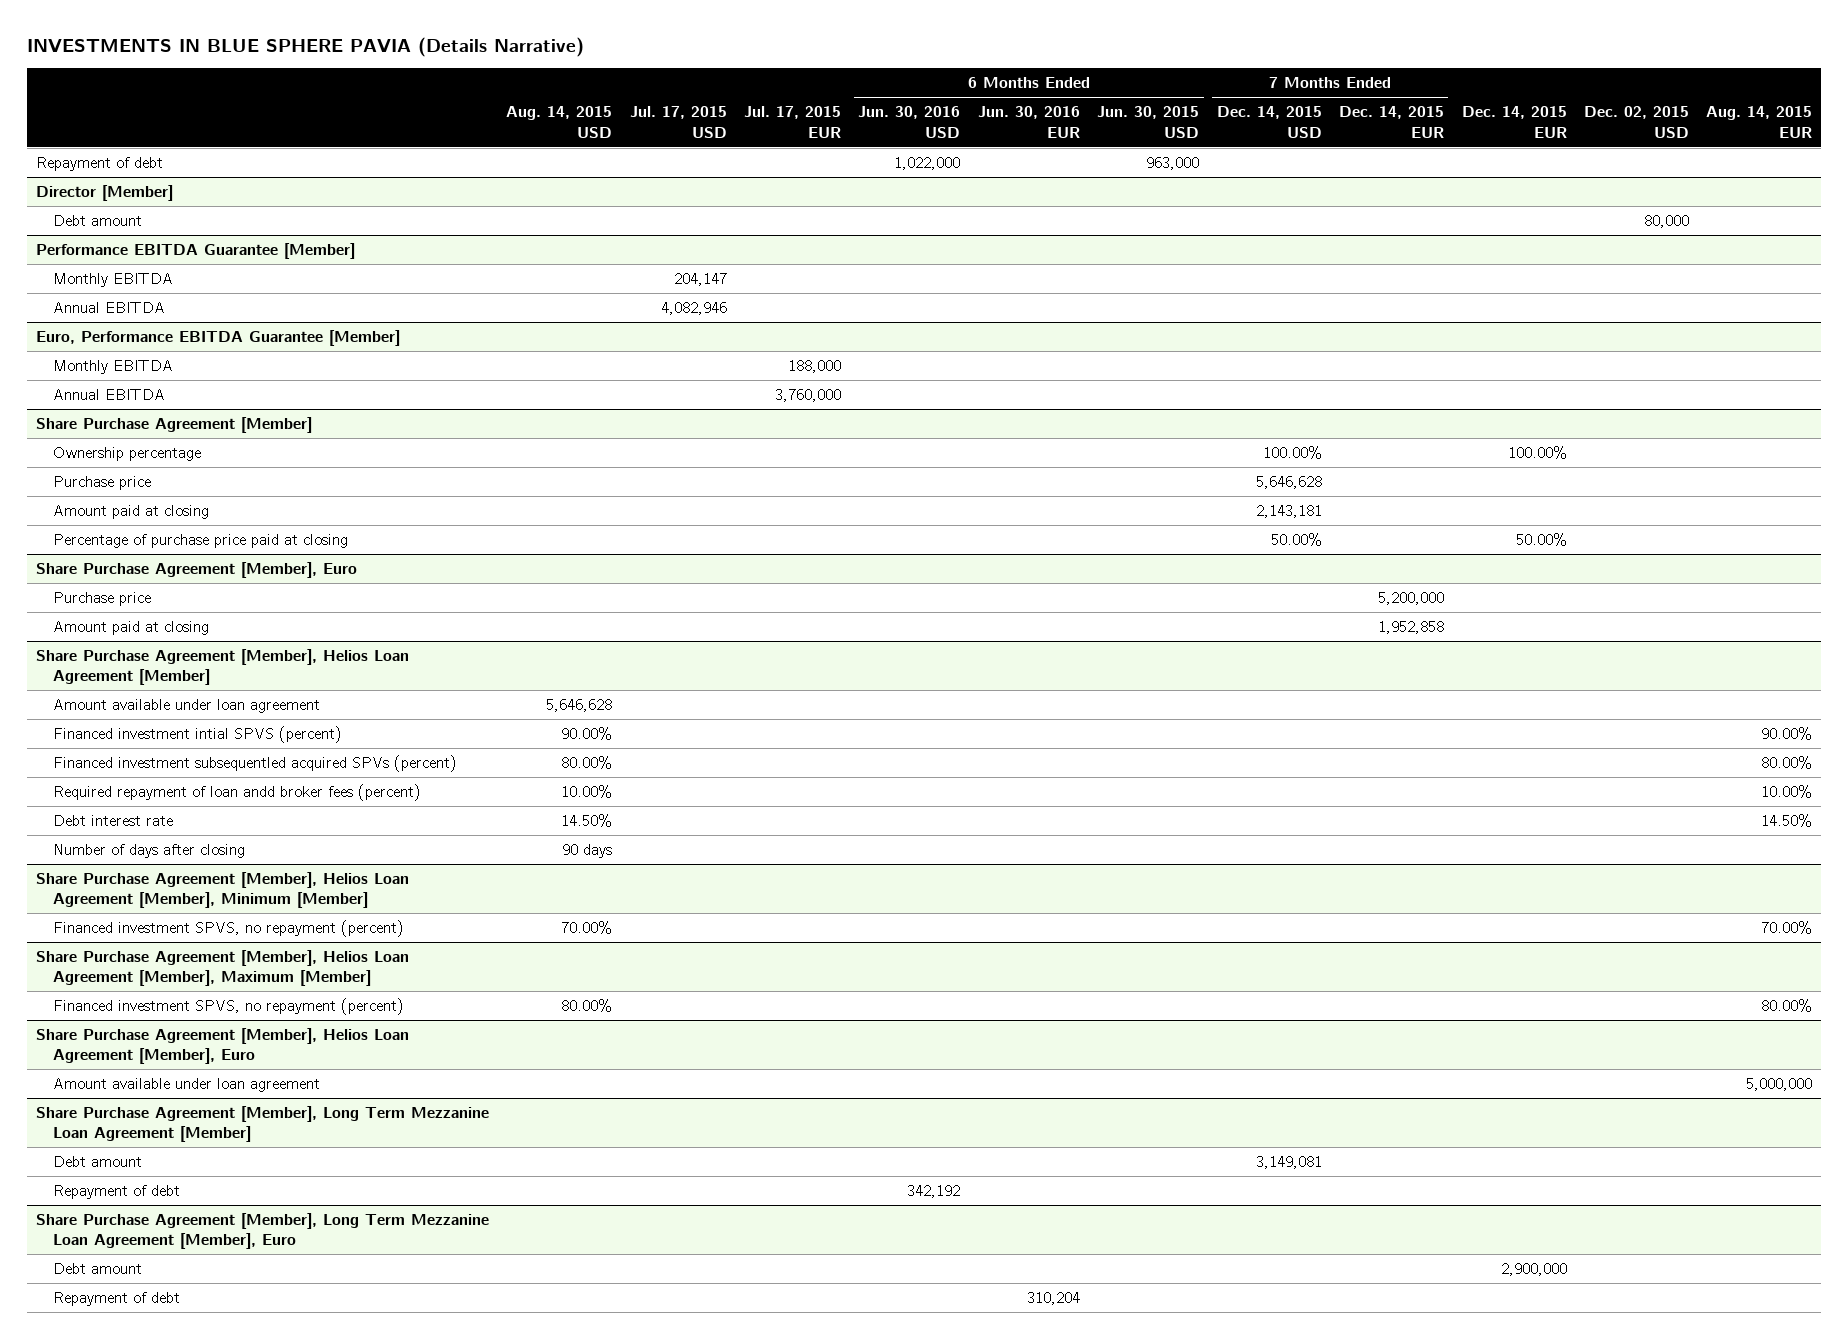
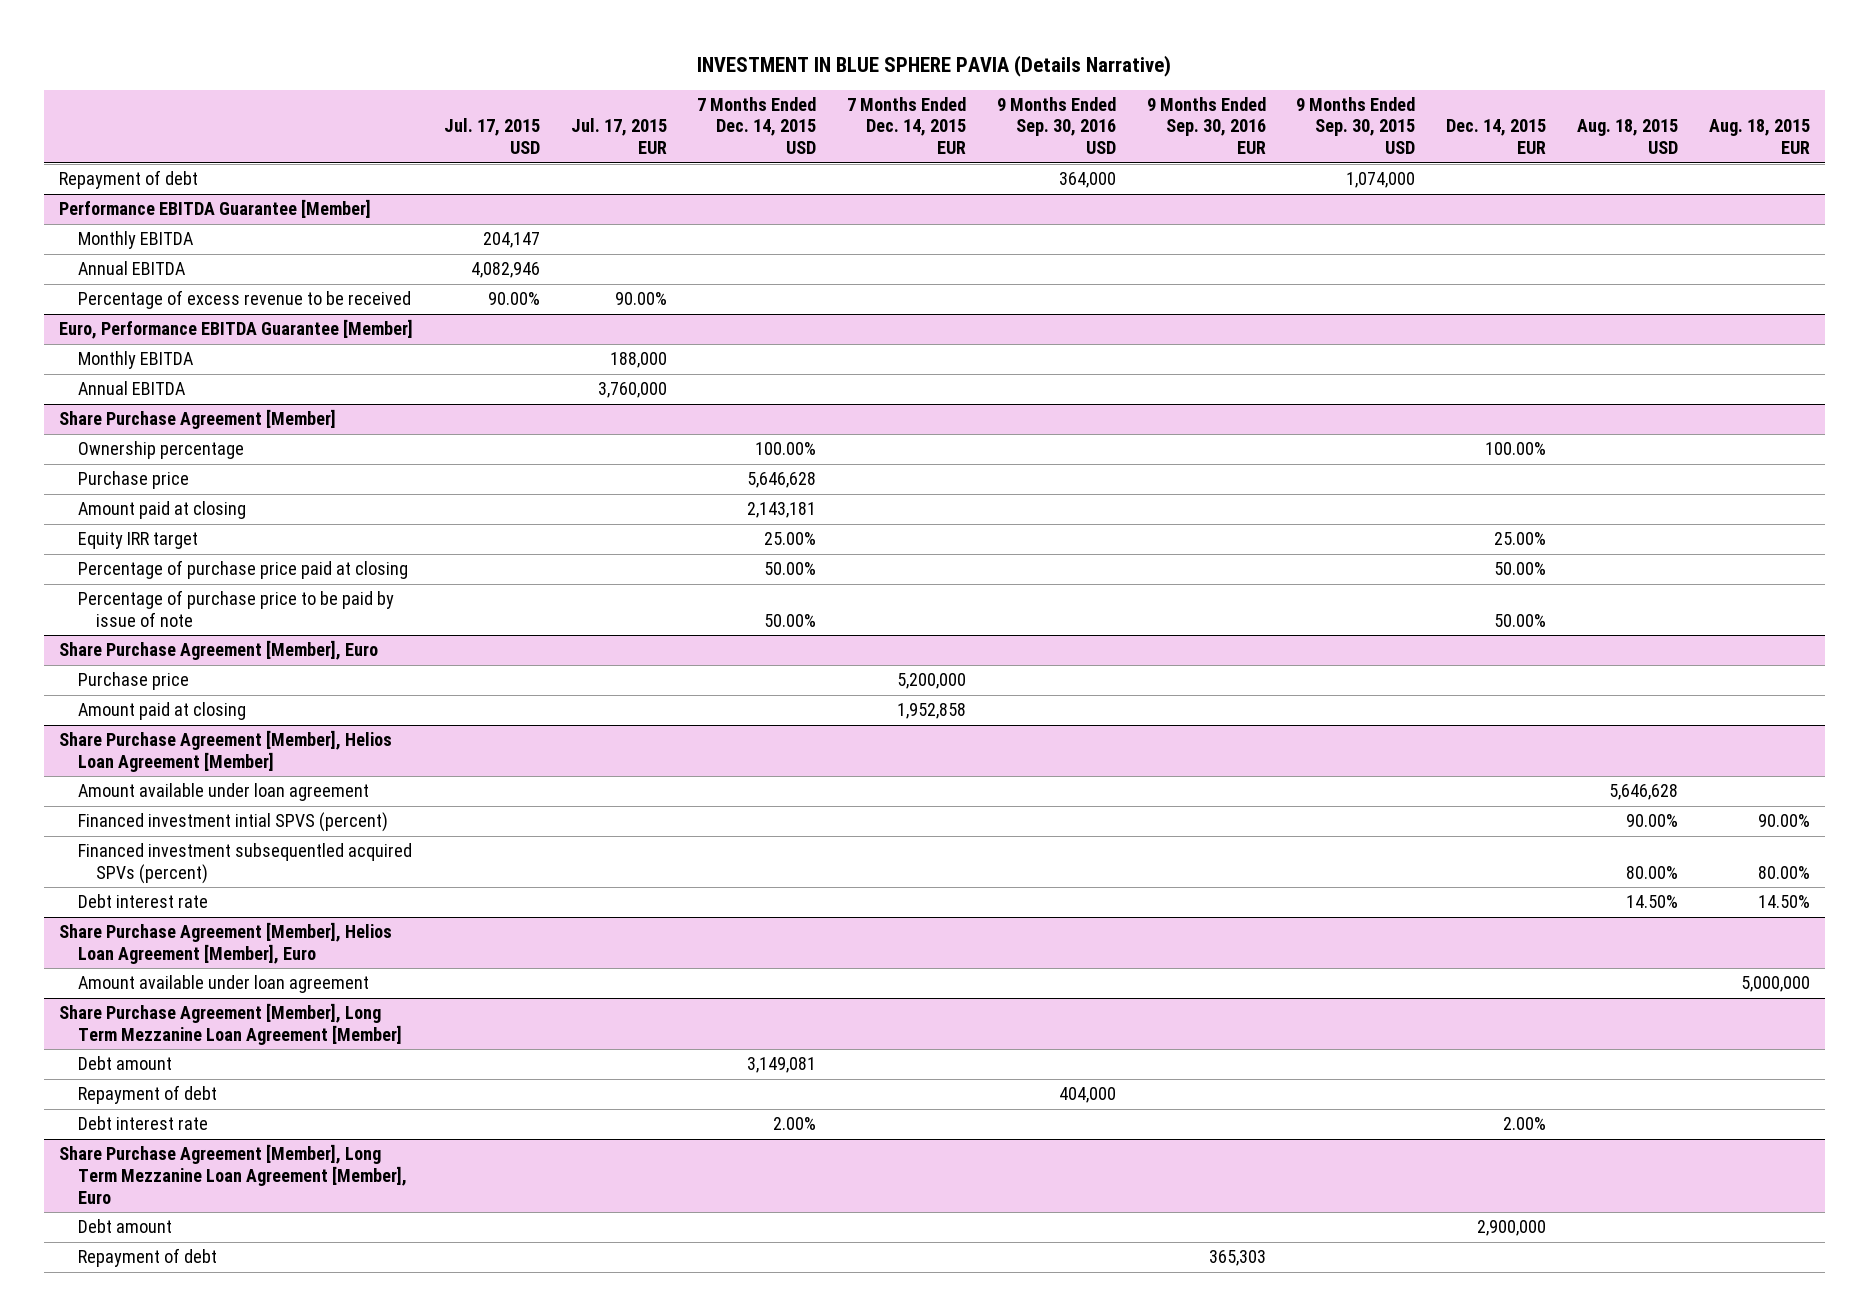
- INVESTMENTS IN BLUE SPHERE PAVIA (Details Narrative)
+ INVESTMENT IN BLUE SPHERE PAVIA (Details Narrative)
- | Aug. 14, 2015 USD | Jul. 17, 2015 USD | Jul. 17, 2015 EUR | 6 Months Ended Jun. 30, 2016 USD | 6 Months Ended Jun. 30, 2016 EUR | 6 Months Ended Jun. 30, 2015 USD | 7 Months Ended Dec. 14, 2015 USD | 7 Months Ended Dec. 14, 2015 EUR | Dec. 14, 2015 EUR | Dec. 02, 2015 USD | Aug. 14, 2015 EUR
+ | Jul. 17, 2015 USD | Jul. 17, 2015 EUR | 7 Months Ended Dec. 14, 2015 USD | 7 Months Ended Dec. 14, 2015 EUR | 9 Months Ended Sep. 30, 2016 USD | 9 Months Ended Sep. 30, 2016 EUR | 9 Months Ended Sep. 30, 2015 USD | Dec. 14, 2015 EUR | Aug. 18, 2015 USD | Aug. 18, 2015 EUR
- Director [Member]
- Debt amount | | | | | | | | | | 80,000 |
@ Performance EBITDA Guarantee [Member]
+ Percentage of excess revenue to be received | 90.00% | 90.00% | | | | | | | |
@ Share Purchase Agreement [Member]
+ Equity IRR target | | | 25.00% | | | | | 25.00% | |
+ Percentage of purchase price to be paid by issue of note | | | 50.00% | | | | | 50.00% | |
@ Share Purchase Agreement [Member], Helios Loan Agreement [Member]
- Required repayment of loan andd broker fees (percent) | 10.00% | | | | | | | | | | 10.00%
- Number of days after closing | 90 days | | | | | | | | | |
- Share Purchase Agreement [Member], Helios Loan Agreement [Member], Minimum [Member]
- Financed investment SPVS, no repayment (percent) | 70.00% | | | | | | | | | | 70.00%
- Share Purchase Agreement [Member], Helios Loan Agreement [Member], Maximum [Member]
- Financed investment SPVS, no repayment (percent) | 80.00% | | | | | | | | | | 80.00%
@ Share Purchase Agreement [Member], Long Term Mezzanine Loan Agreement [Member]
+ Debt interest rate | | | 2.00% | | | | | 2.00% | |

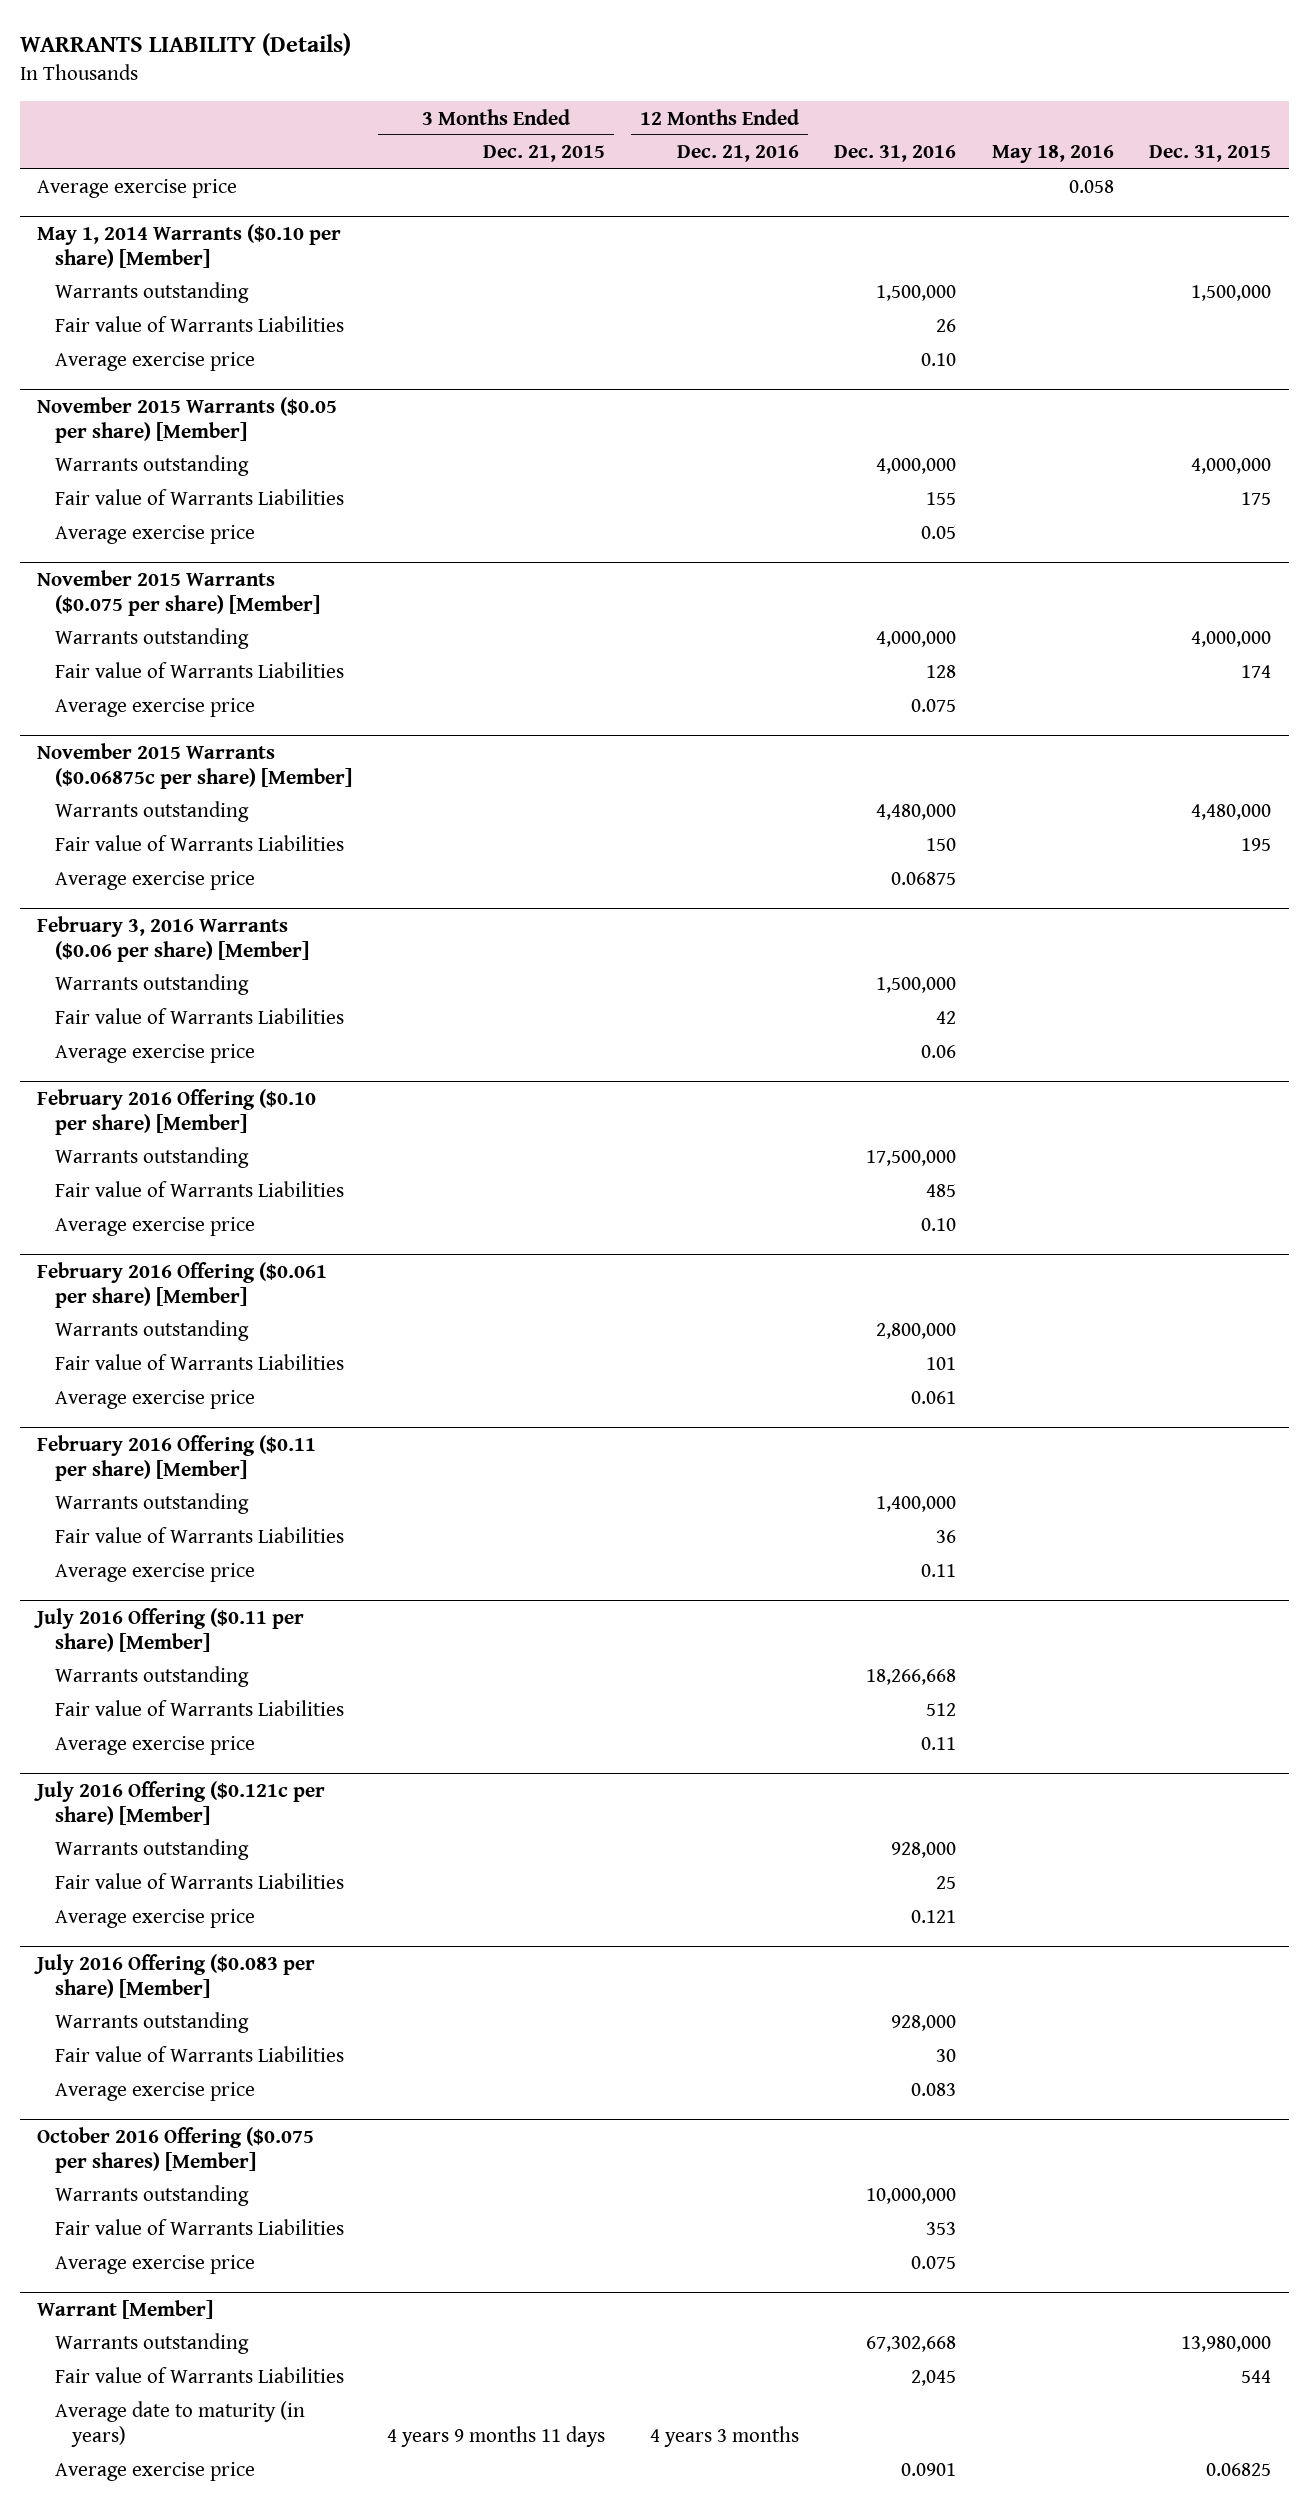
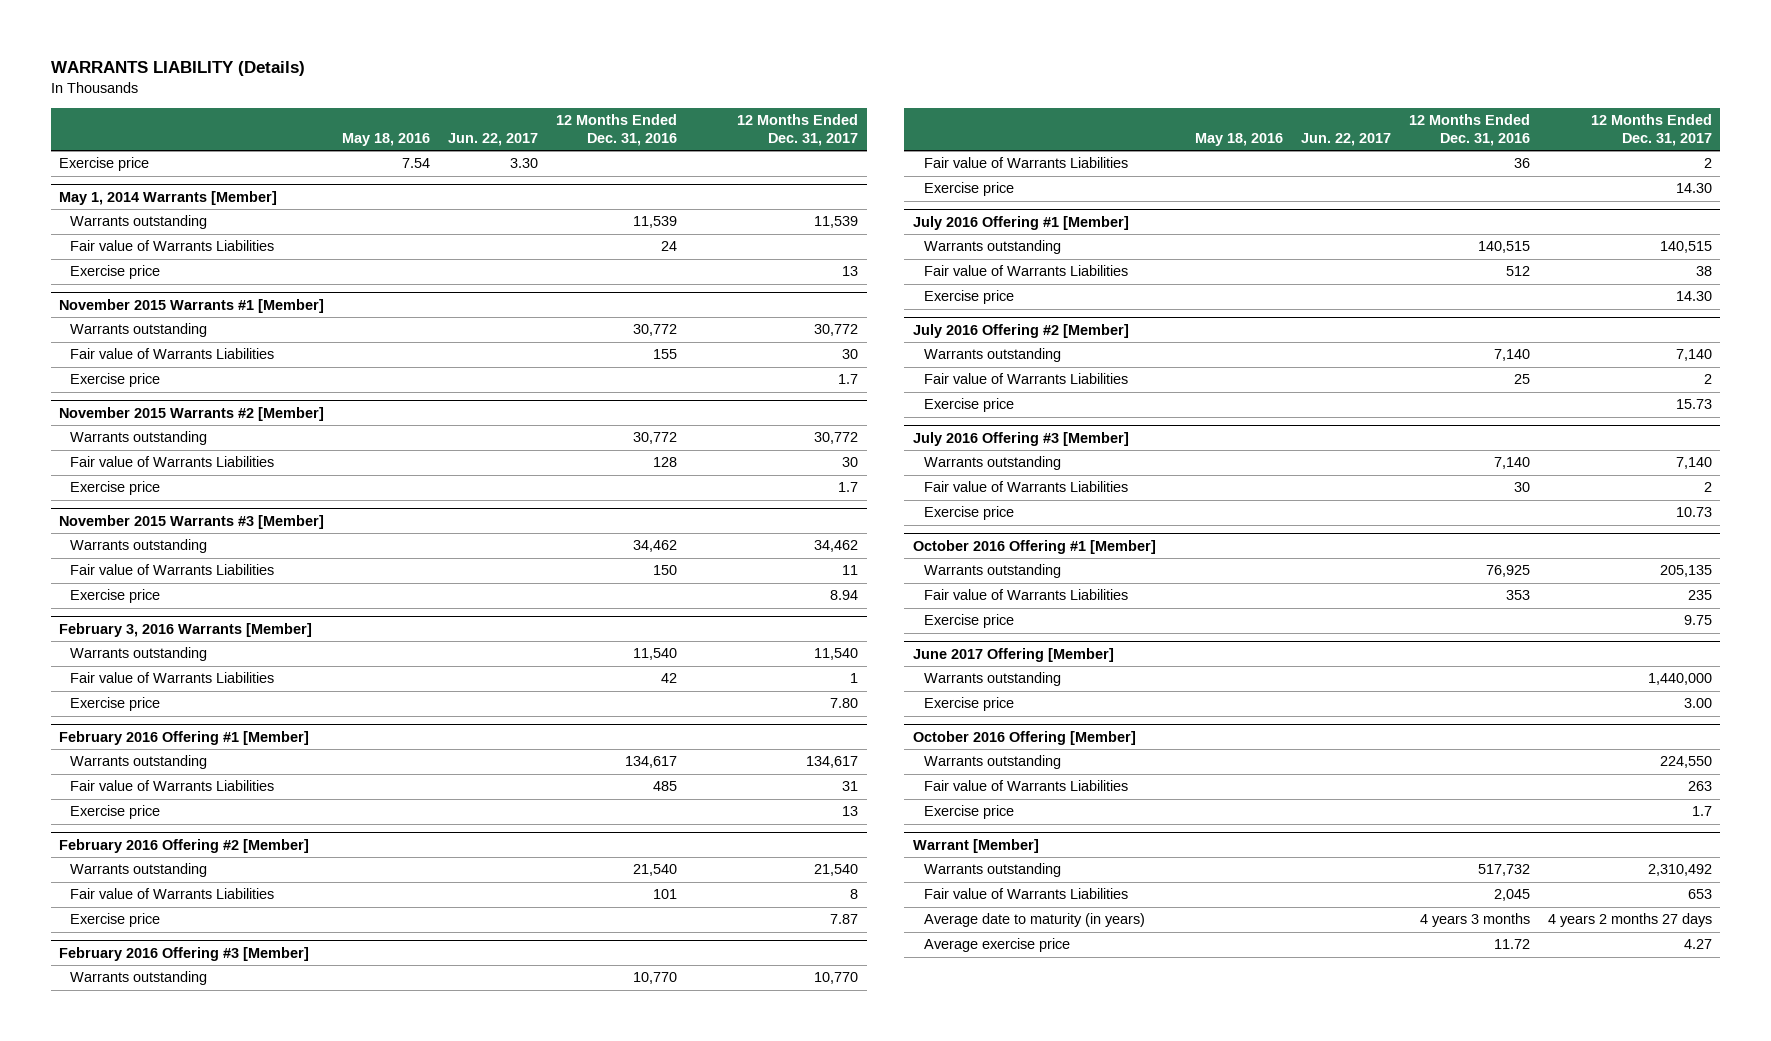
- | 3 Months Ended Dec. 21, 2015 | 12 Months Ended Dec. 21, 2016 | Dec. 31, 2016 | May 18, 2016 | Dec. 31, 2015
+ | May 18, 2016 | Jun. 22, 2017 | 12 Months Ended Dec. 31, 2016 | 12 Months Ended Dec. 31, 2017
- Average exercise price | | | | 0.058 |
- May 1, 2014 Warrants ($0.10 per share) [Member]
+ Exercise price | 7.54 | 3.30 | |
+ May 1, 2014 Warrants [Member]
- Average exercise price | | | 0.10 | |
- November 2015 Warrants ($0.05 per share) [Member]
+ Exercise price | | | | 13
+ November 2015 Warrants #1 [Member]
- Average exercise price | | | 0.05 | |
- November 2015 Warrants ($0.075 per share) [Member]
+ Exercise price | | | | 1.7
+ November 2015 Warrants #2 [Member]
- Average exercise price | | | 0.075 | |
- November 2015 Warrants ($0.06875c per share) [Member]
+ Exercise price | | | | 1.7
+ November 2015 Warrants #3 [Member]
- Average exercise price | | | 0.06875 | |
- February 3, 2016 Warrants ($0.06 per share) [Member]
+ Exercise price | | | | 8.94
+ February 3, 2016 Warrants [Member]
- Average exercise price | | | 0.06 | |
- February 2016 Offering ($0.10 per share) [Member]
+ Exercise price | | | | 7.80
+ February 2016 Offering #1 [Member]
- Average exercise price | | | 0.10 | |
- February 2016 Offering ($0.061 per share) [Member]
+ Exercise price | | | | 13
+ February 2016 Offering #2 [Member]
- Average exercise price | | | 0.061 | |
- February 2016 Offering ($0.11 per share) [Member]
+ Exercise price | | | | 7.87
+ February 2016 Offering #3 [Member]
- Average exercise price | | | 0.11 | |
- July 2016 Offering ($0.11 per share) [Member]
+ Exercise price | | | | 14.30
+ July 2016 Offering #1 [Member]
- Average exercise price | | | 0.11 | |
- July 2016 Offering ($0.121c per share) [Member]
+ Exercise price | | | | 14.30
+ July 2016 Offering #2 [Member]
- Average exercise price | | | 0.121 | |
- July 2016 Offering ($0.083 per share) [Member]
+ Exercise price | | | | 15.73
+ July 2016 Offering #3 [Member]
- Average exercise price | | | 0.083 | |
- October 2016 Offering ($0.075 per shares) [Member]
+ Exercise price | | | | 10.73
+ October 2016 Offering #1 [Member]
- Average exercise price | | | 0.075 | |
+ Exercise price | | | | 9.75
+ June 2017 Offering [Member]
+ Warrants outstanding | | | | 1,440,000
+ Exercise price | | | | 3.00
+ October 2016 Offering [Member]
+ Warrants outstanding | | | | 224,550
+ Fair value of Warrants Liabilities | | | | 263
+ Exercise price | | | | 1.7

